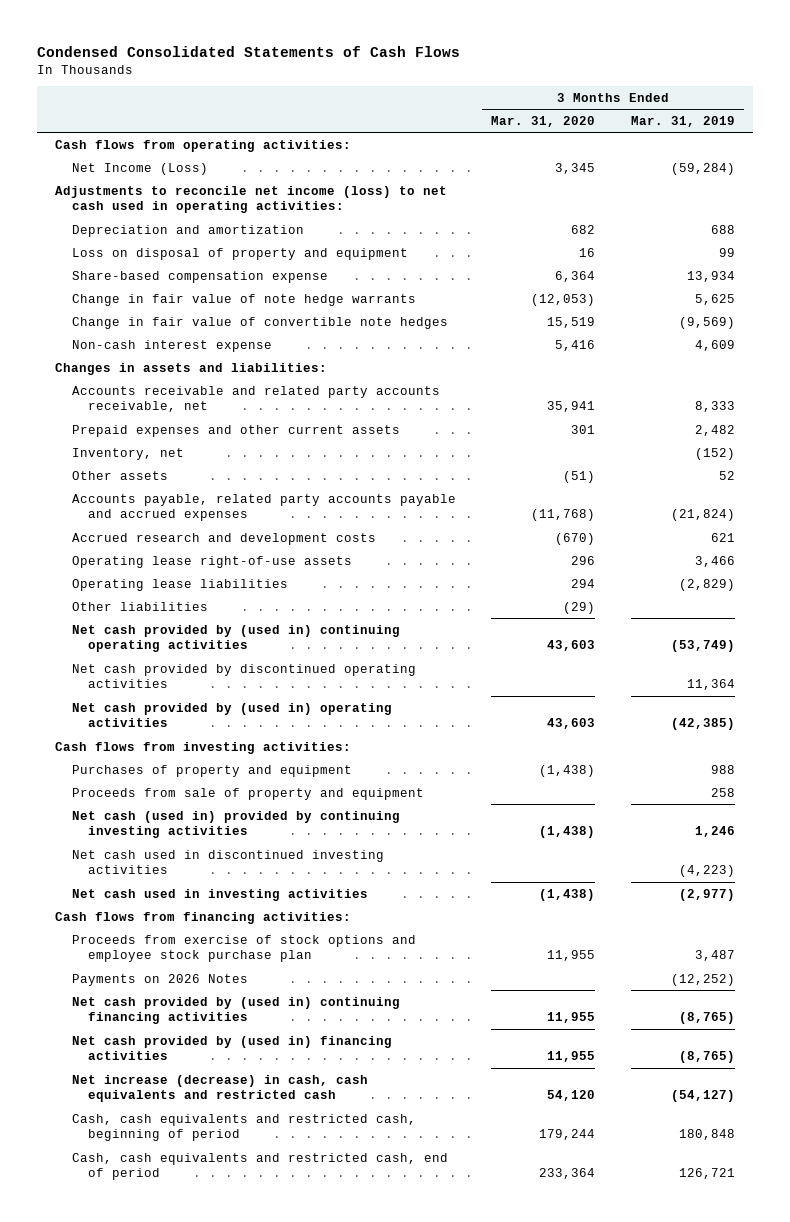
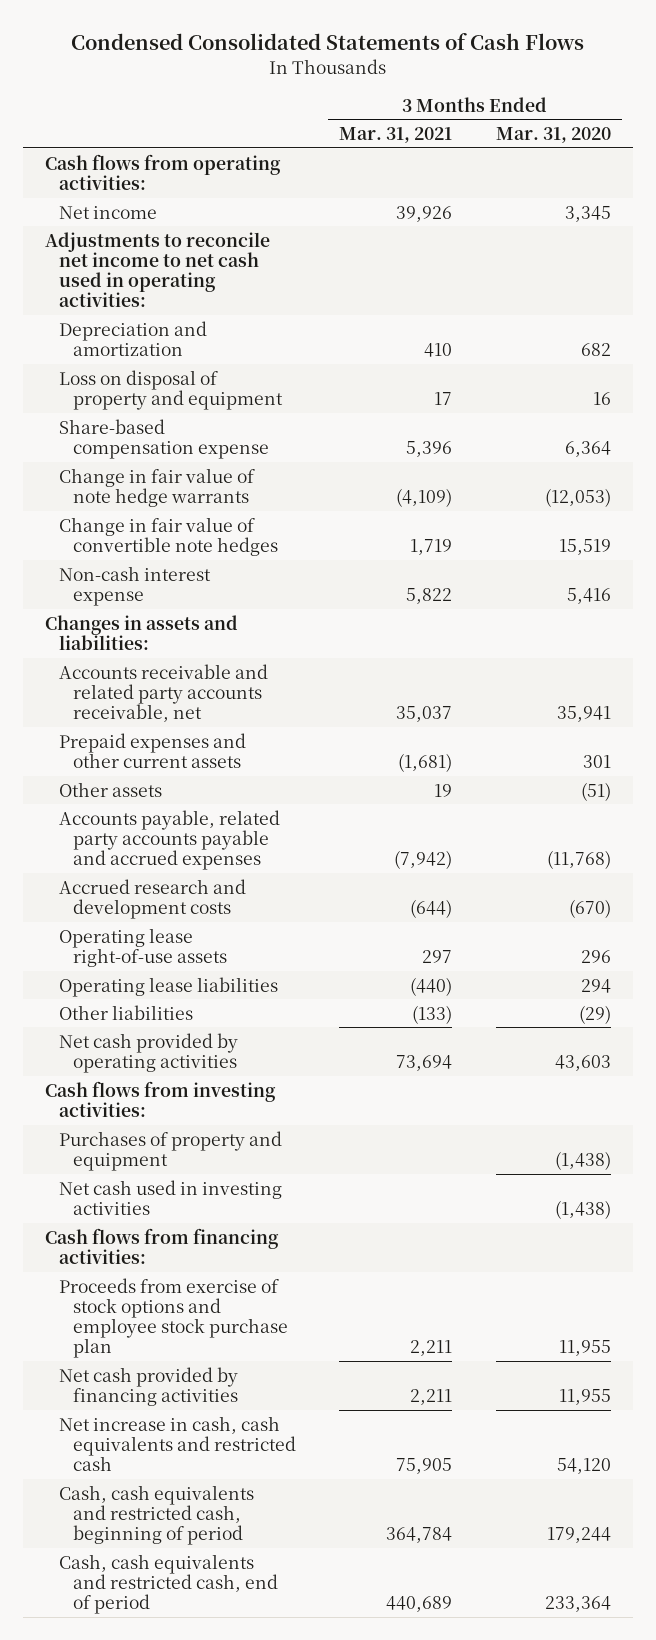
- | 3 Months Ended Mar. 31, 2020 | 3 Months Ended Mar. 31, 2019
+ | 3 Months Ended Mar. 31, 2021 | 3 Months Ended Mar. 31, 2020
- Net Income (Loss) | 3,345 | (59,284)
- Adjustments to reconcile net income (loss) to net cash used in operating activities:
+ Net income | 39,926 | 3,345
+ Adjustments to reconcile net income to net cash used in operating activities:
- Inventory, net | | (152)
- Net cash provided by (used in) continuing operating activities | 43,603 | (53,749)
- Net cash provided by discontinued operating activities | | 11,364
- Net cash provided by (used in) operating activities | 43,603 | (42,385)
+ Net cash provided by operating activities | 73,694 | 43,603
- Proceeds from sale of property and equipment | | 258
- Net cash (used in) provided by continuing investing activities | (1,438) | 1,246
- Net cash used in discontinued investing activities | | (4,223)
- Payments on 2026 Notes | | (12,252)
- Net cash provided by (used in) continuing financing activities | 11,955 | (8,765)
- Net cash provided by (used in) financing activities | 11,955 | (8,765)
- Net increase (decrease) in cash, cash equivalents and restricted cash | 54,120 | (54,127)
+ Net cash provided by financing activities | 2,211 | 11,955
+ Net increase in cash, cash equivalents and restricted cash | 75,905 | 54,120

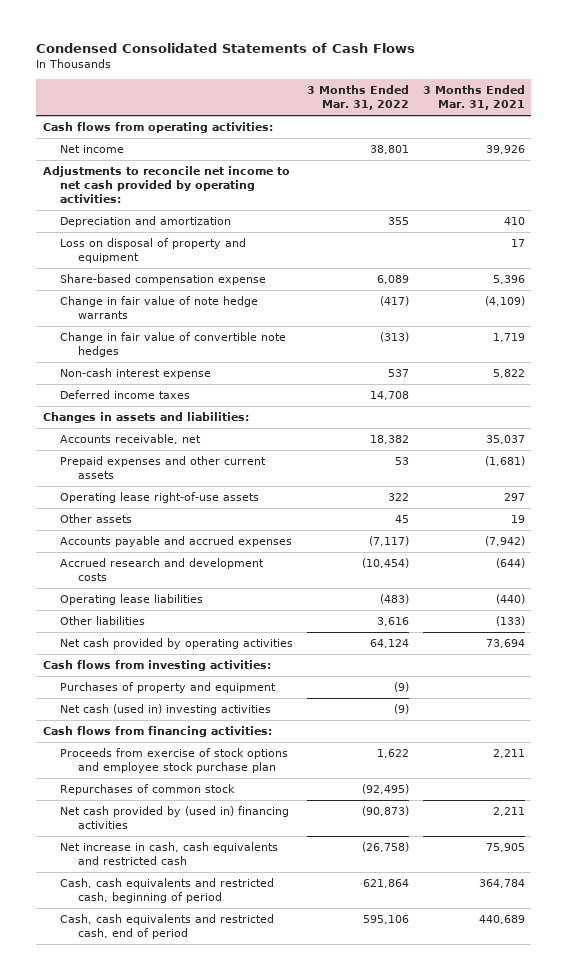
- | 3 Months Ended Mar. 31, 2021 | 3 Months Ended Mar. 31, 2020
+ | 3 Months Ended Mar. 31, 2022 | 3 Months Ended Mar. 31, 2021
- Adjustments to reconcile net income to net cash used in operating activities:
+ Adjustments to reconcile net income to net cash provided by operating activities:
+ Deferred income taxes | 14,708 |
- Accounts receivable and related party accounts receivable, net | 35,037 | 35,941
+ Accounts receivable, net | 18,382 | 35,037
moved up: Operating lease right-of-use assets | 322 | 297
- Accounts payable, related party accounts payable and accrued expenses | (7,942) | (11,768)
+ Accounts payable and accrued expenses | (7,117) | (7,942)
- Net cash used in investing activities | | (1,438)
+ Net cash (used in) investing activities | (9) |
- Net cash provided by financing activities | 2,211 | 11,955
+ Repurchases of common stock | (92,495) |
+ Net cash provided by (used in) financing activities | (90,873) | 2,211

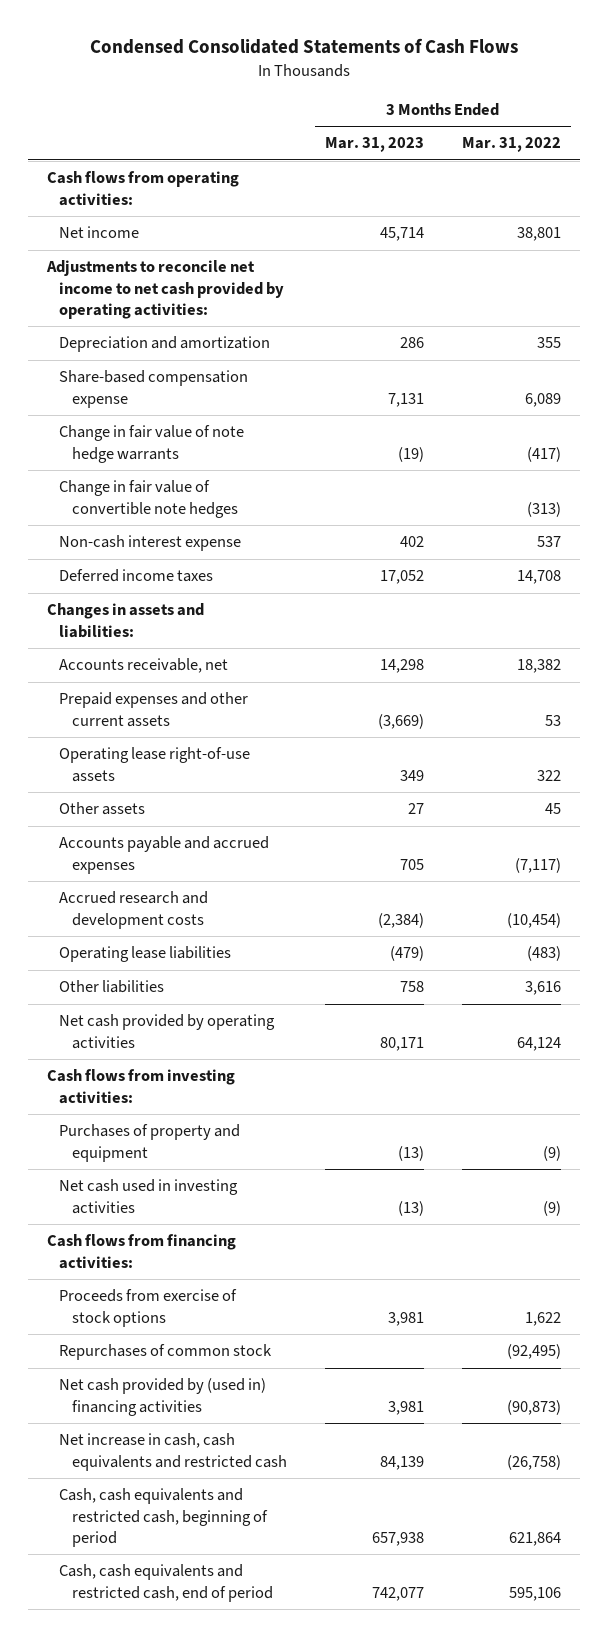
- | 3 Months Ended Mar. 31, 2022 | 3 Months Ended Mar. 31, 2021
+ | 3 Months Ended Mar. 31, 2023 | 3 Months Ended Mar. 31, 2022
- Loss on disposal of property and equipment | | 17
- Net cash (used in) investing activities | (9) |
+ Net cash used in investing activities | (13) | (9)
- Proceeds from exercise of stock options and employee stock purchase plan | 1,622 | 2,211
+ Proceeds from exercise of stock options | 3,981 | 1,622

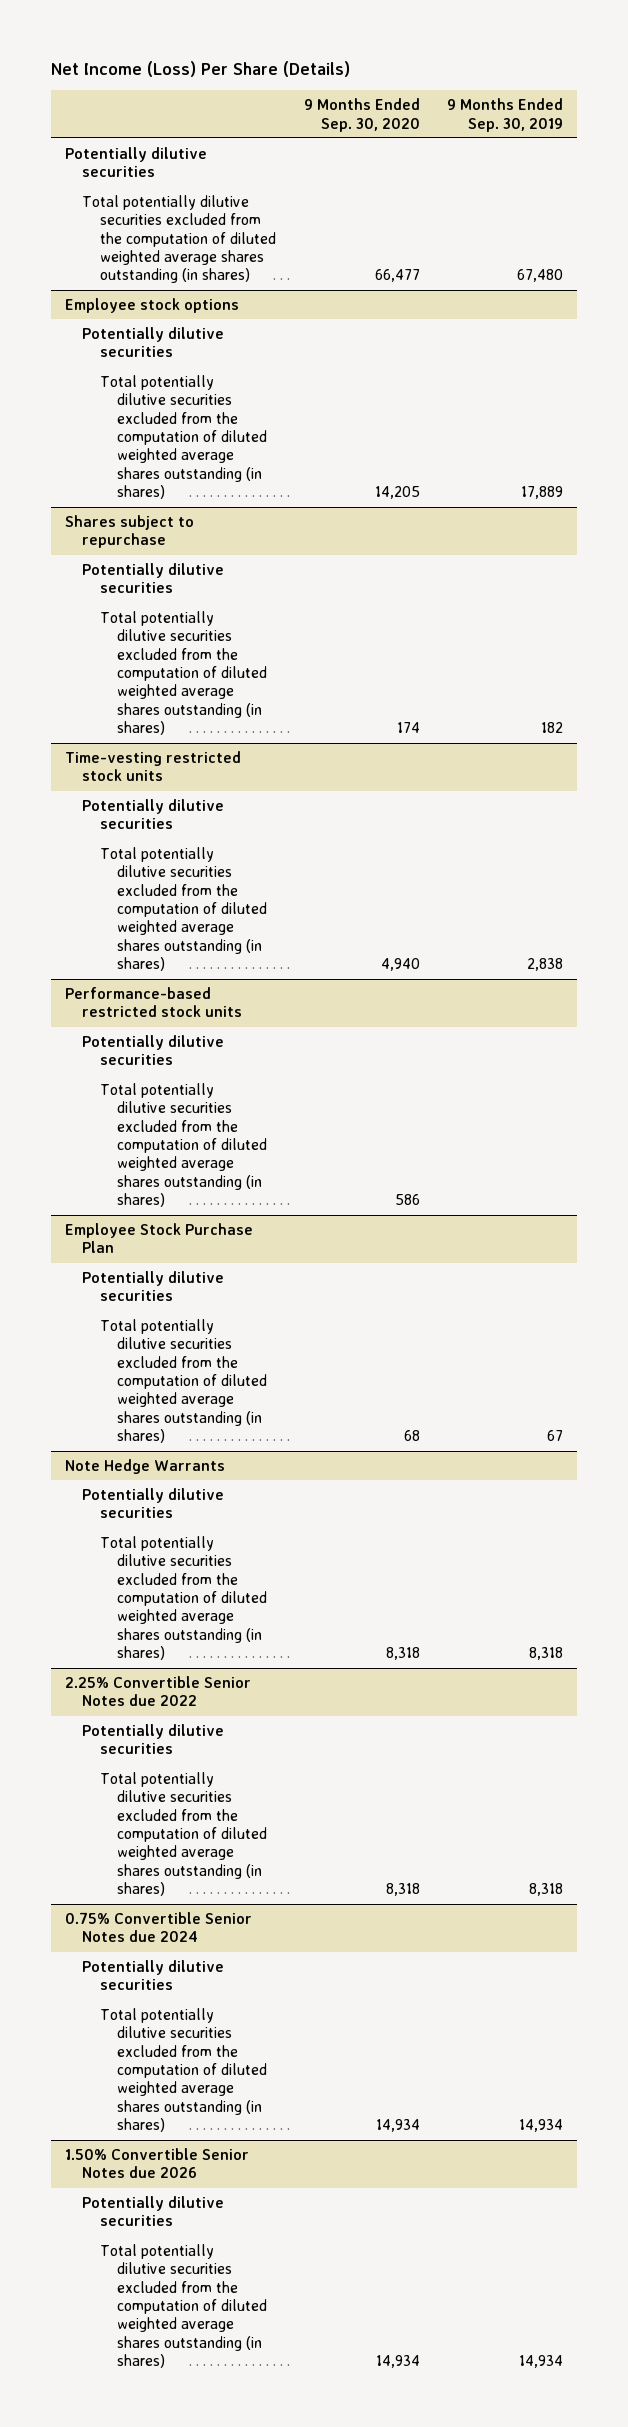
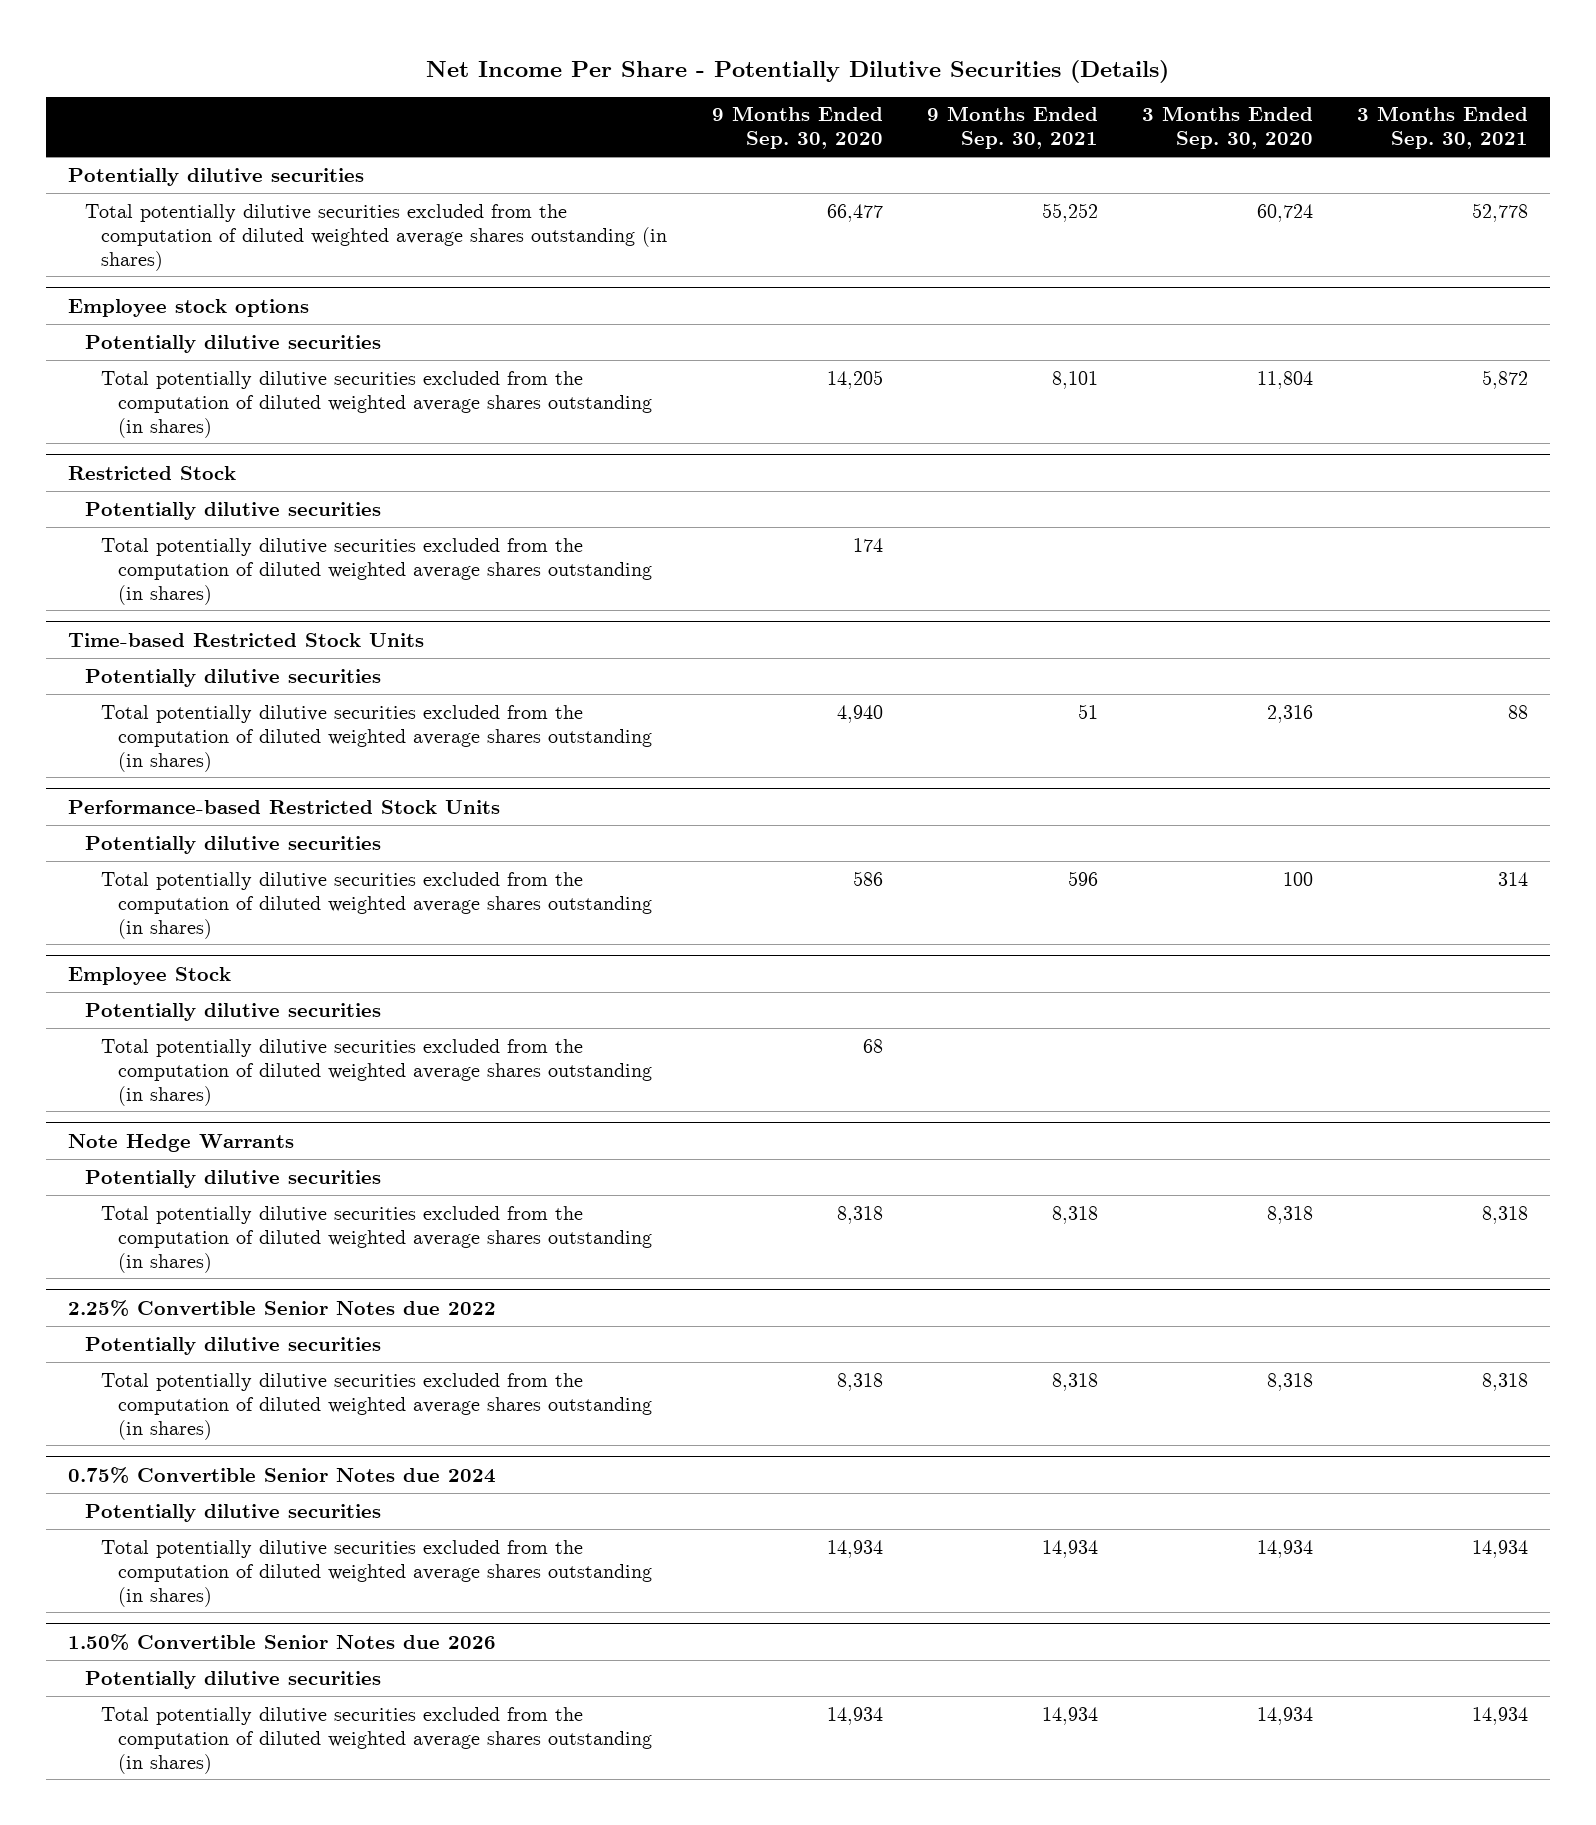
- Net Income (Loss) Per Share (Details)
+ Net Income Per Share - Potentially Dilutive Securities (Details)
- | 9 Months Ended Sep. 30, 2020 | 9 Months Ended Sep. 30, 2019
+ | 9 Months Ended Sep. 30, 2020 | 9 Months Ended Sep. 30, 2021 | 3 Months Ended Sep. 30, 2020 | 3 Months Ended Sep. 30, 2021
- Shares subject to repurchase
+ Restricted Stock
- Time-vesting restricted stock units
+ Time-based Restricted Stock Units
- Performance-based restricted stock units
+ Performance-based Restricted Stock Units
- Employee Stock Purchase Plan
+ Employee Stock

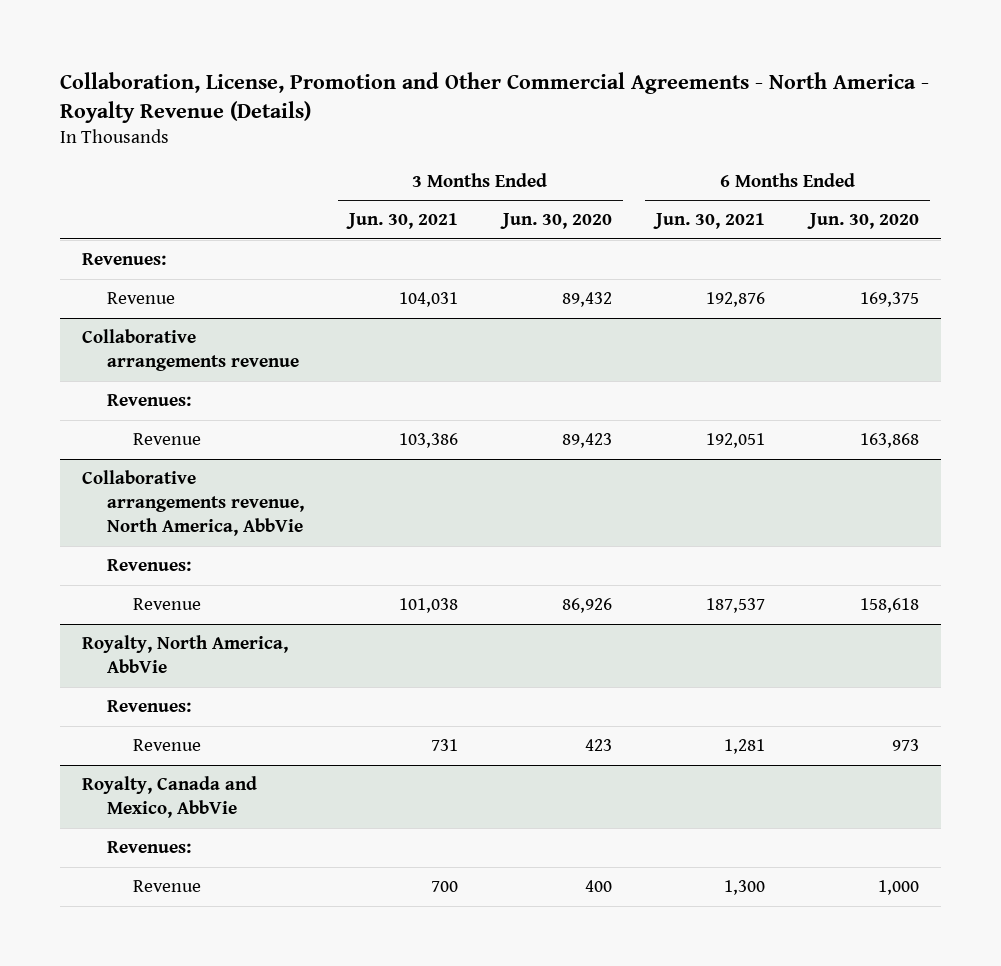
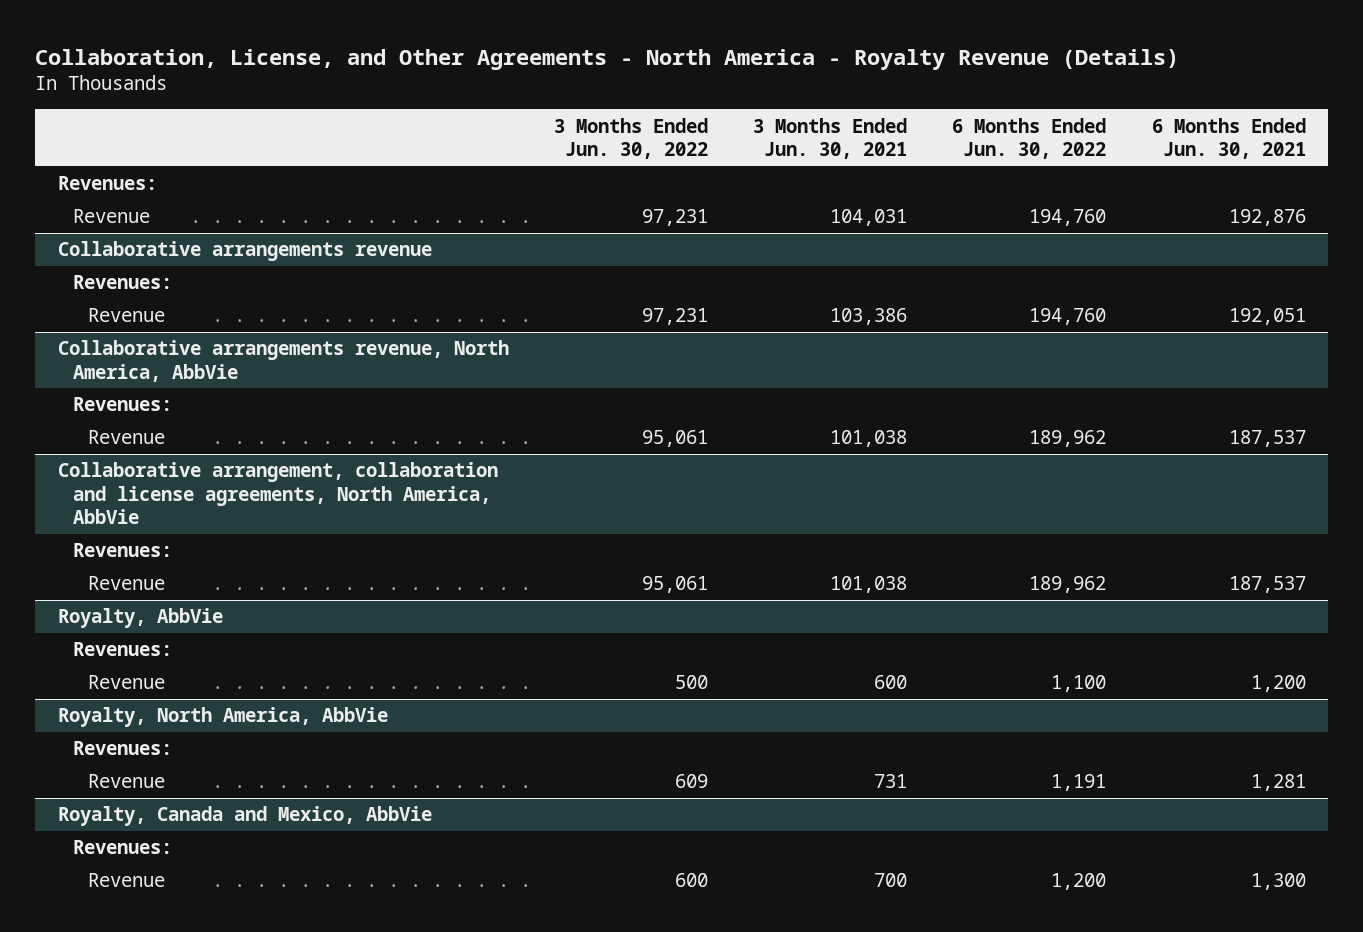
- Collaboration, License, Promotion and Other Commercial Agreements - North America - Royalty Revenue (Details)
+ Collaboration, License, and Other Agreements - North America - Royalty Revenue (Details)
- | 3 Months Ended Jun. 30, 2021 | 3 Months Ended Jun. 30, 2020 | 6 Months Ended Jun. 30, 2021 | 6 Months Ended Jun. 30, 2020
+ | 3 Months Ended Jun. 30, 2022 | 3 Months Ended Jun. 30, 2021 | 6 Months Ended Jun. 30, 2022 | 6 Months Ended Jun. 30, 2021
+ Collaborative arrangement, collaboration and license agreements, North America, AbbVie
+ Revenues:
+ Revenue | 95,061 | 101,038 | 189,962 | 187,537
+ Royalty, AbbVie
+ Revenues:
+ Revenue | 500 | 600 | 1,100 | 1,200

